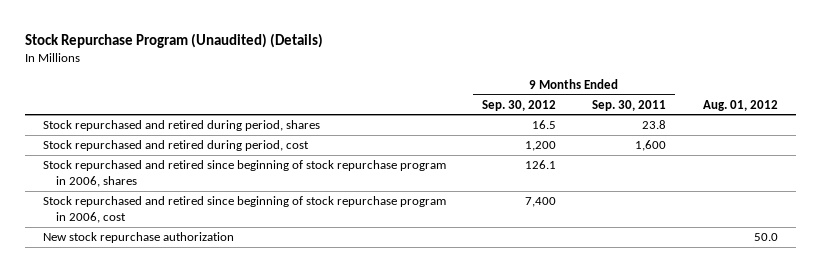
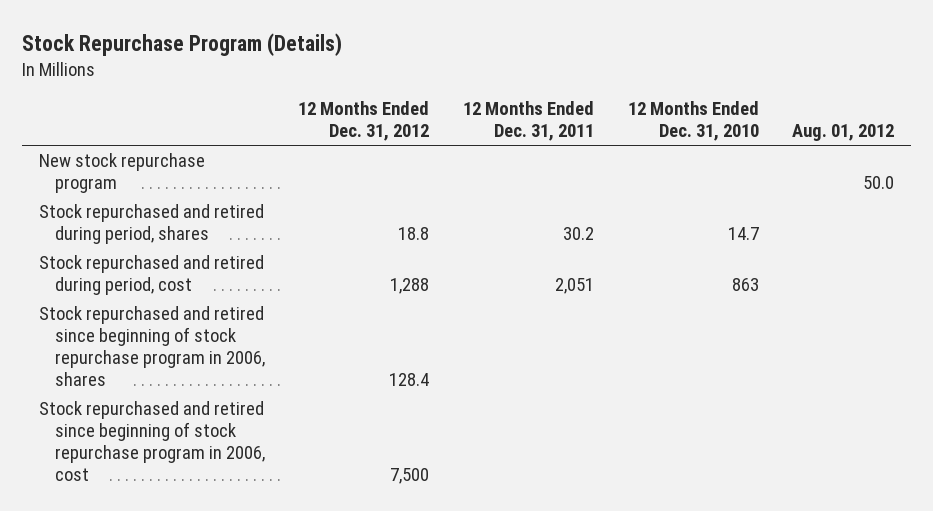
- Stock Repurchase Program (Unaudited) (Details)
+ Stock Repurchase Program (Details)
- | 9 Months Ended Sep. 30, 2012 | 9 Months Ended Sep. 30, 2011 | Aug. 01, 2012
+ | 12 Months Ended Dec. 31, 2012 | 12 Months Ended Dec. 31, 2011 | 12 Months Ended Dec. 31, 2010 | Aug. 01, 2012
+ New stock repurchase program | | | | 50.0
- New stock repurchase authorization | | | 50.0

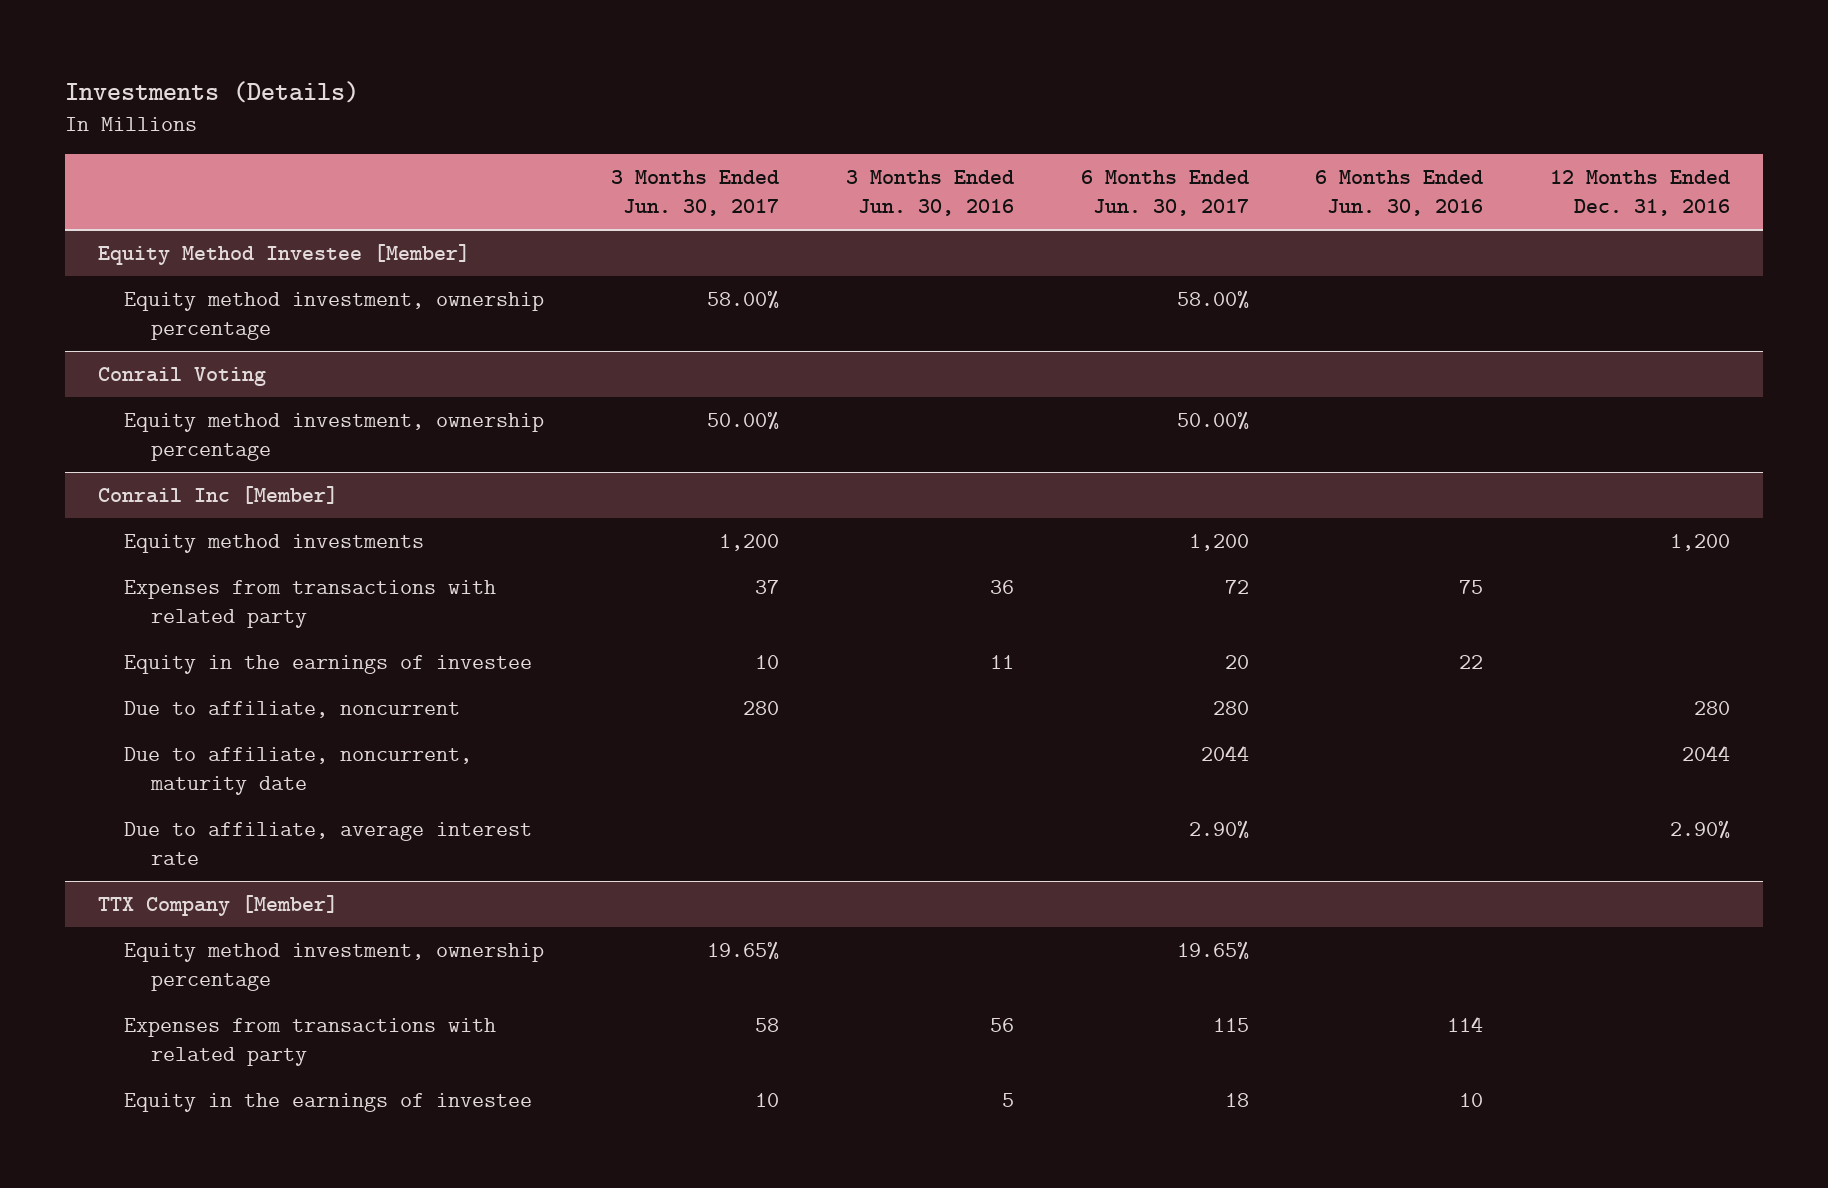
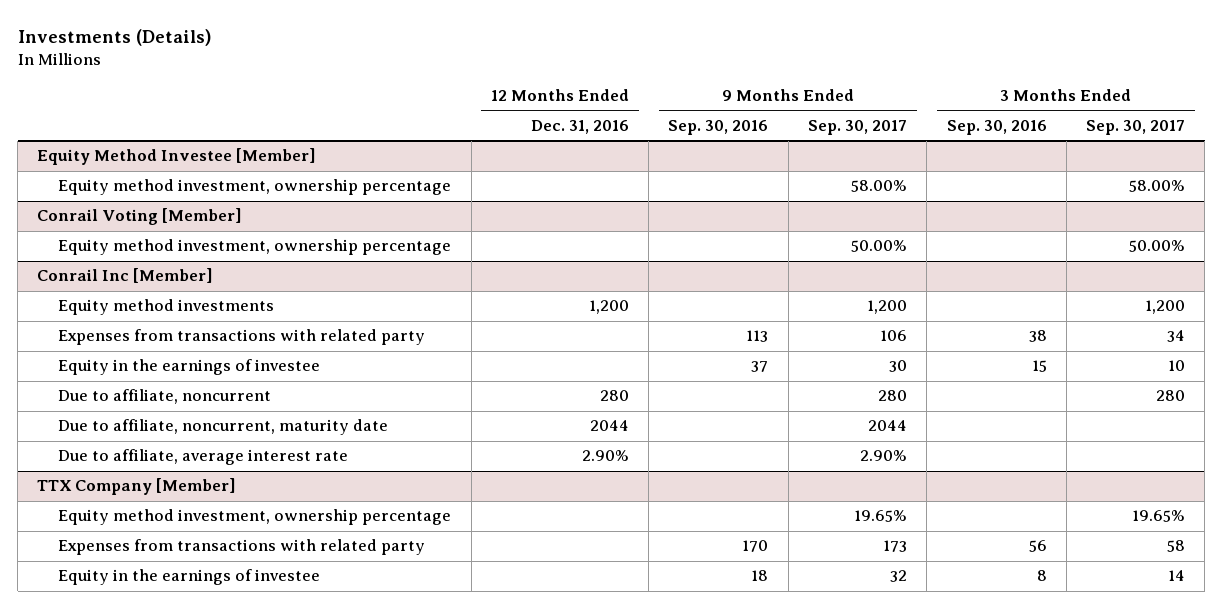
- | 3 Months Ended Jun. 30, 2017 | 3 Months Ended Jun. 30, 2016 | 6 Months Ended Jun. 30, 2017 | 6 Months Ended Jun. 30, 2016 | 12 Months Ended Dec. 31, 2016
+ | 12 Months Ended Dec. 31, 2016 | 9 Months Ended Sep. 30, 2016 | 9 Months Ended Sep. 30, 2017 | 3 Months Ended Sep. 30, 2016 | 3 Months Ended Sep. 30, 2017
- Conrail Voting
+ Conrail Voting [Member]

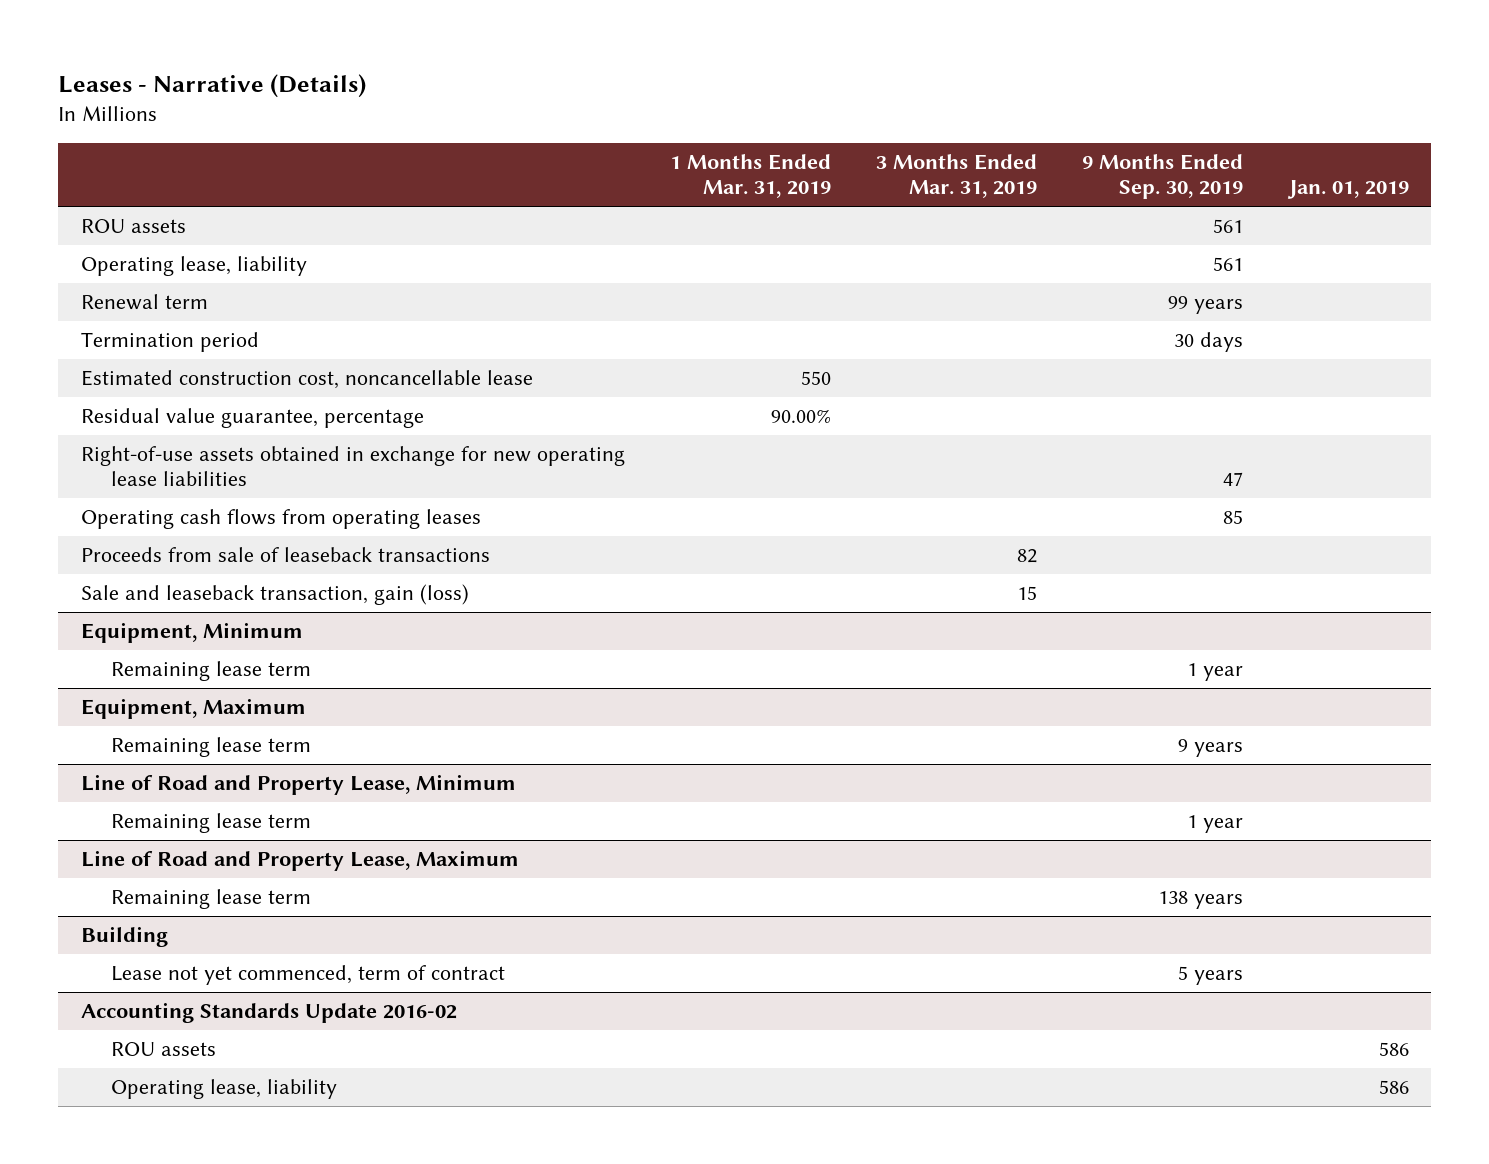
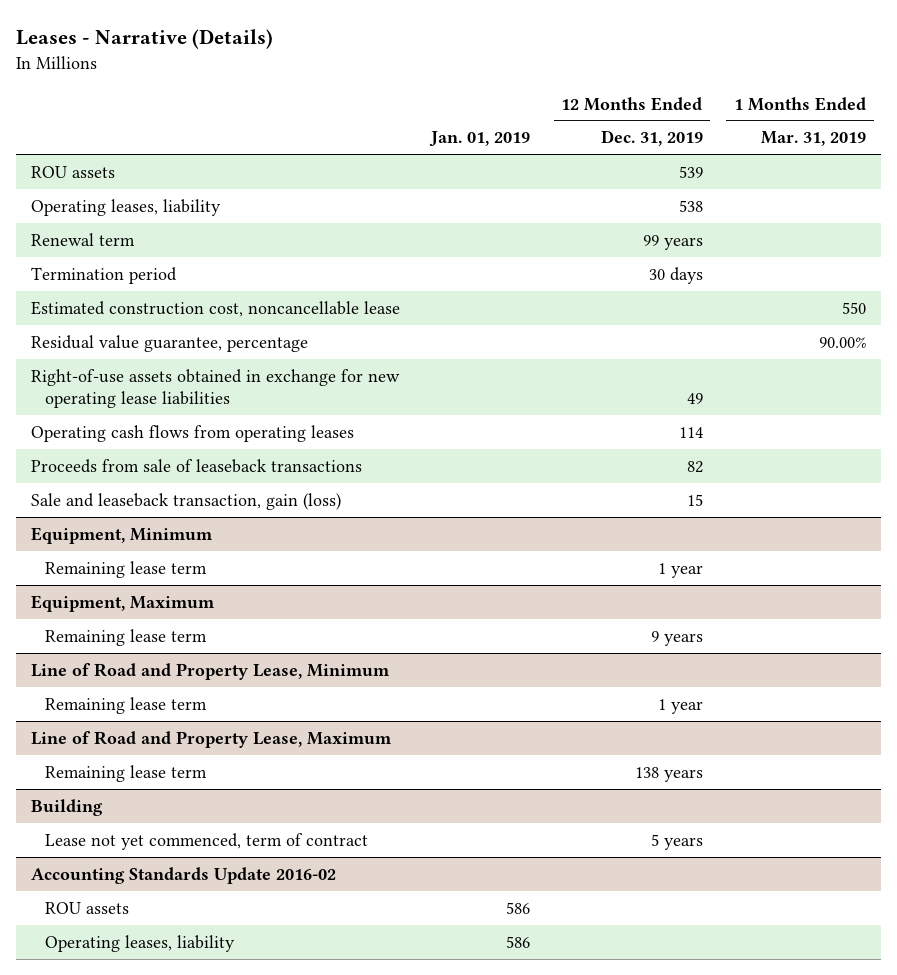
- | 1 Months Ended Mar. 31, 2019 | 3 Months Ended Mar. 31, 2019 | 9 Months Ended Sep. 30, 2019 | Jan. 01, 2019
+ | Jan. 01, 2019 | 12 Months Ended Dec. 31, 2019 | 1 Months Ended Mar. 31, 2019
- Operating lease, liability | | | 561 |
+ Operating leases, liability | | 538 |
@ Accounting Standards Update 2016-02
- Operating lease, liability | | | | 586
+ Operating leases, liability | 586 | |

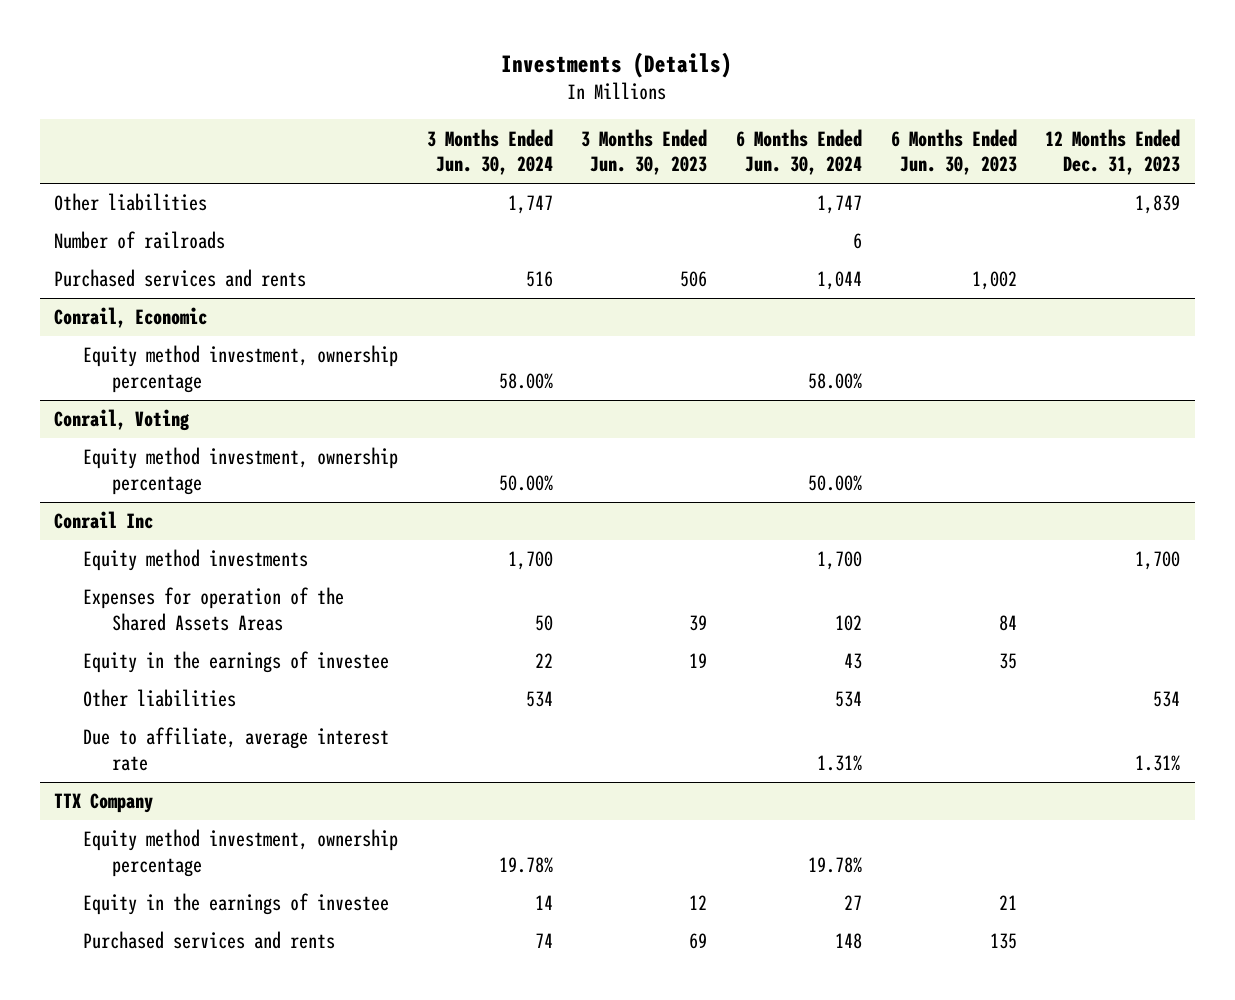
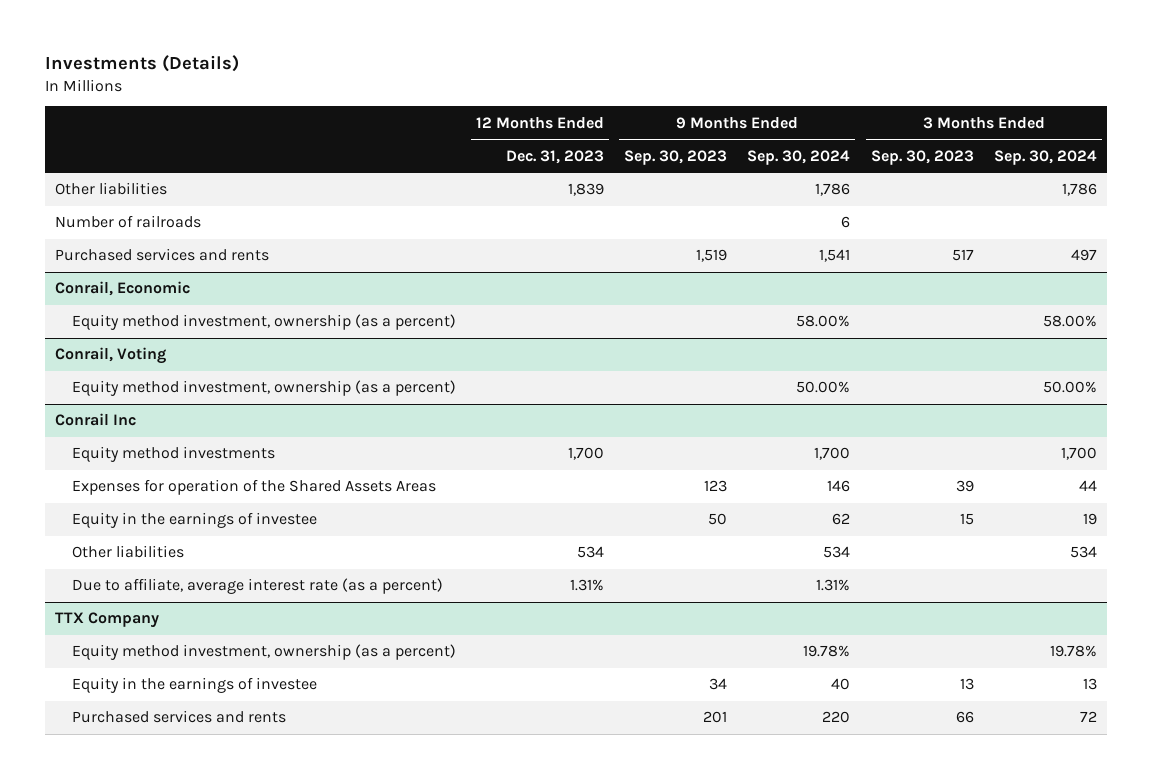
- | 3 Months Ended Jun. 30, 2024 | 3 Months Ended Jun. 30, 2023 | 6 Months Ended Jun. 30, 2024 | 6 Months Ended Jun. 30, 2023 | 12 Months Ended Dec. 31, 2023
+ | 12 Months Ended Dec. 31, 2023 | 9 Months Ended Sep. 30, 2023 | 9 Months Ended Sep. 30, 2024 | 3 Months Ended Sep. 30, 2023 | 3 Months Ended Sep. 30, 2024
@ Conrail, Economic
- Equity method investment, ownership percentage | 58.00% | | 58.00% | |
+ Equity method investment, ownership (as a percent) | | | 58.00% | | 58.00%
@ Conrail, Voting
- Equity method investment, ownership percentage | 50.00% | | 50.00% | |
+ Equity method investment, ownership (as a percent) | | | 50.00% | | 50.00%
@ Conrail Inc
- Due to affiliate, average interest rate | | | 1.31% | | 1.31%
+ Due to affiliate, average interest rate (as a percent) | 1.31% | | 1.31% | |
@ TTX Company
- Equity method investment, ownership percentage | 19.78% | | 19.78% | |
+ Equity method investment, ownership (as a percent) | | | 19.78% | | 19.78%

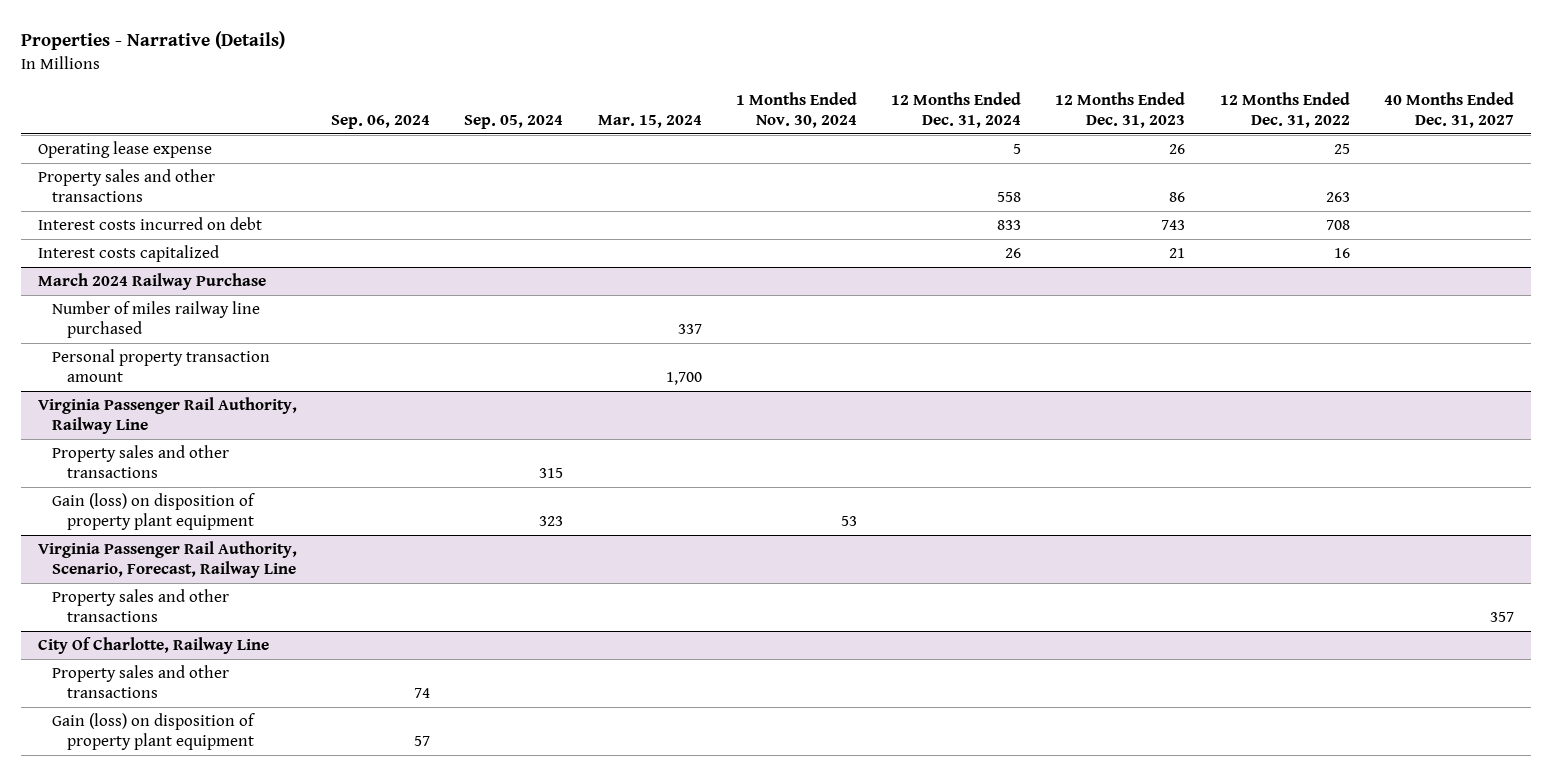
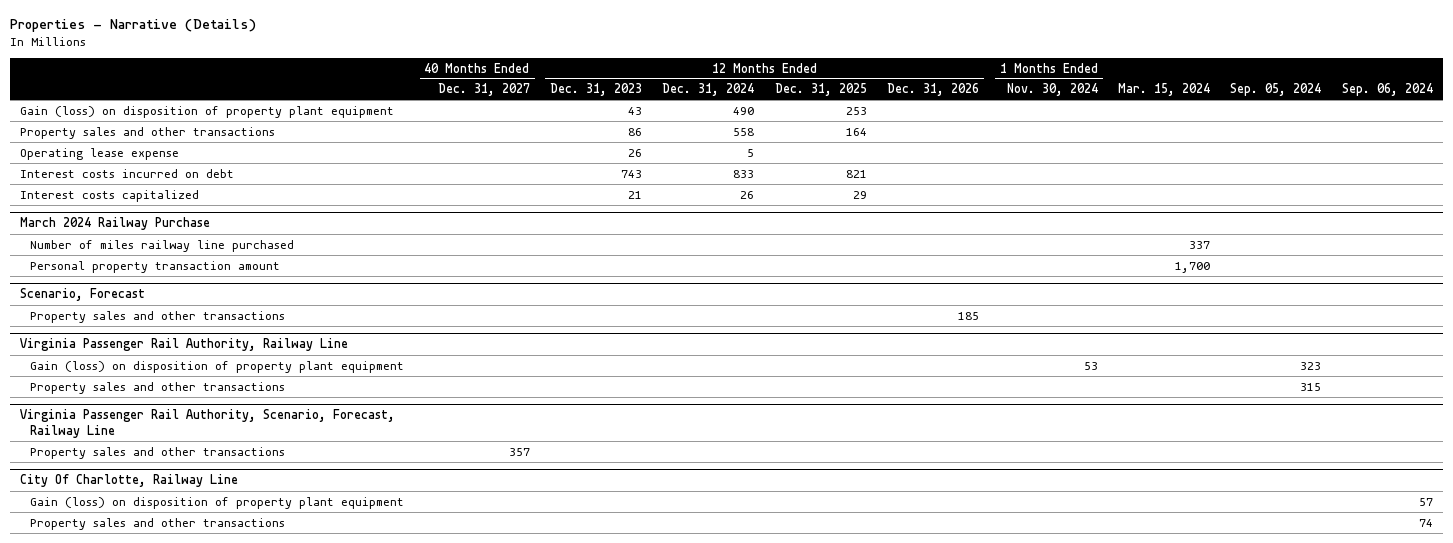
- | Sep. 06, 2024 | Sep. 05, 2024 | Mar. 15, 2024 | 1 Months Ended Nov. 30, 2024 | 12 Months Ended Dec. 31, 2024 | 12 Months Ended Dec. 31, 2023 | 12 Months Ended Dec. 31, 2022 | 40 Months Ended Dec. 31, 2027
+ | 40 Months Ended Dec. 31, 2027 | 12 Months Ended Dec. 31, 2023 | 12 Months Ended Dec. 31, 2024 | 12 Months Ended Dec. 31, 2025 | 12 Months Ended Dec. 31, 2026 | 1 Months Ended Nov. 30, 2024 | Mar. 15, 2024 | Sep. 05, 2024 | Sep. 06, 2024
+ Gain (loss) on disposition of property plant equipment | | 43 | 490 | 253 | | | | |
moved down: Operating lease expense | | 26 | 5 | | | | | |
+ Scenario, Forecast
+ Property sales and other transactions | | | | | 185 | | | |
@ Virginia Passenger Rail Authority, Railway Line
moved down: Property sales and other transactions | | | | | | | | 315 |
@ City Of Charlotte, Railway Line
moved down: Property sales and other transactions | | | | | | | | | 74

